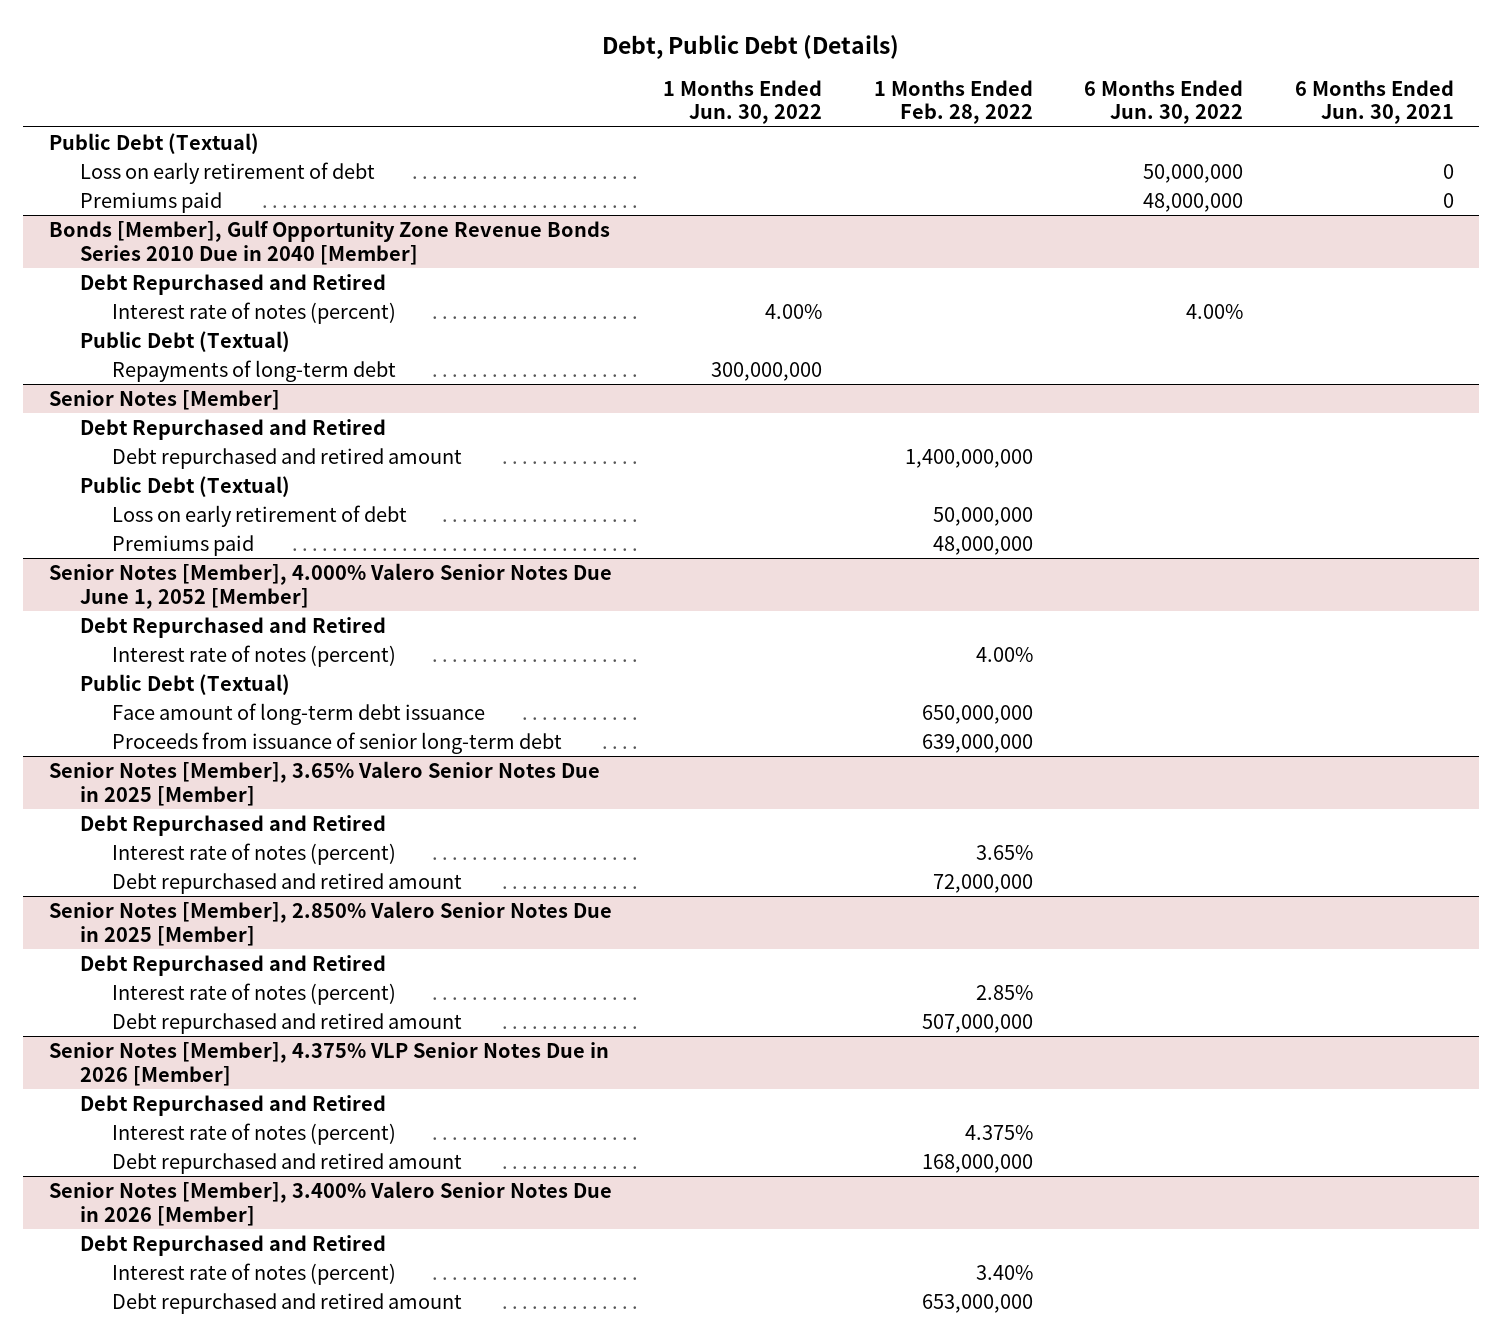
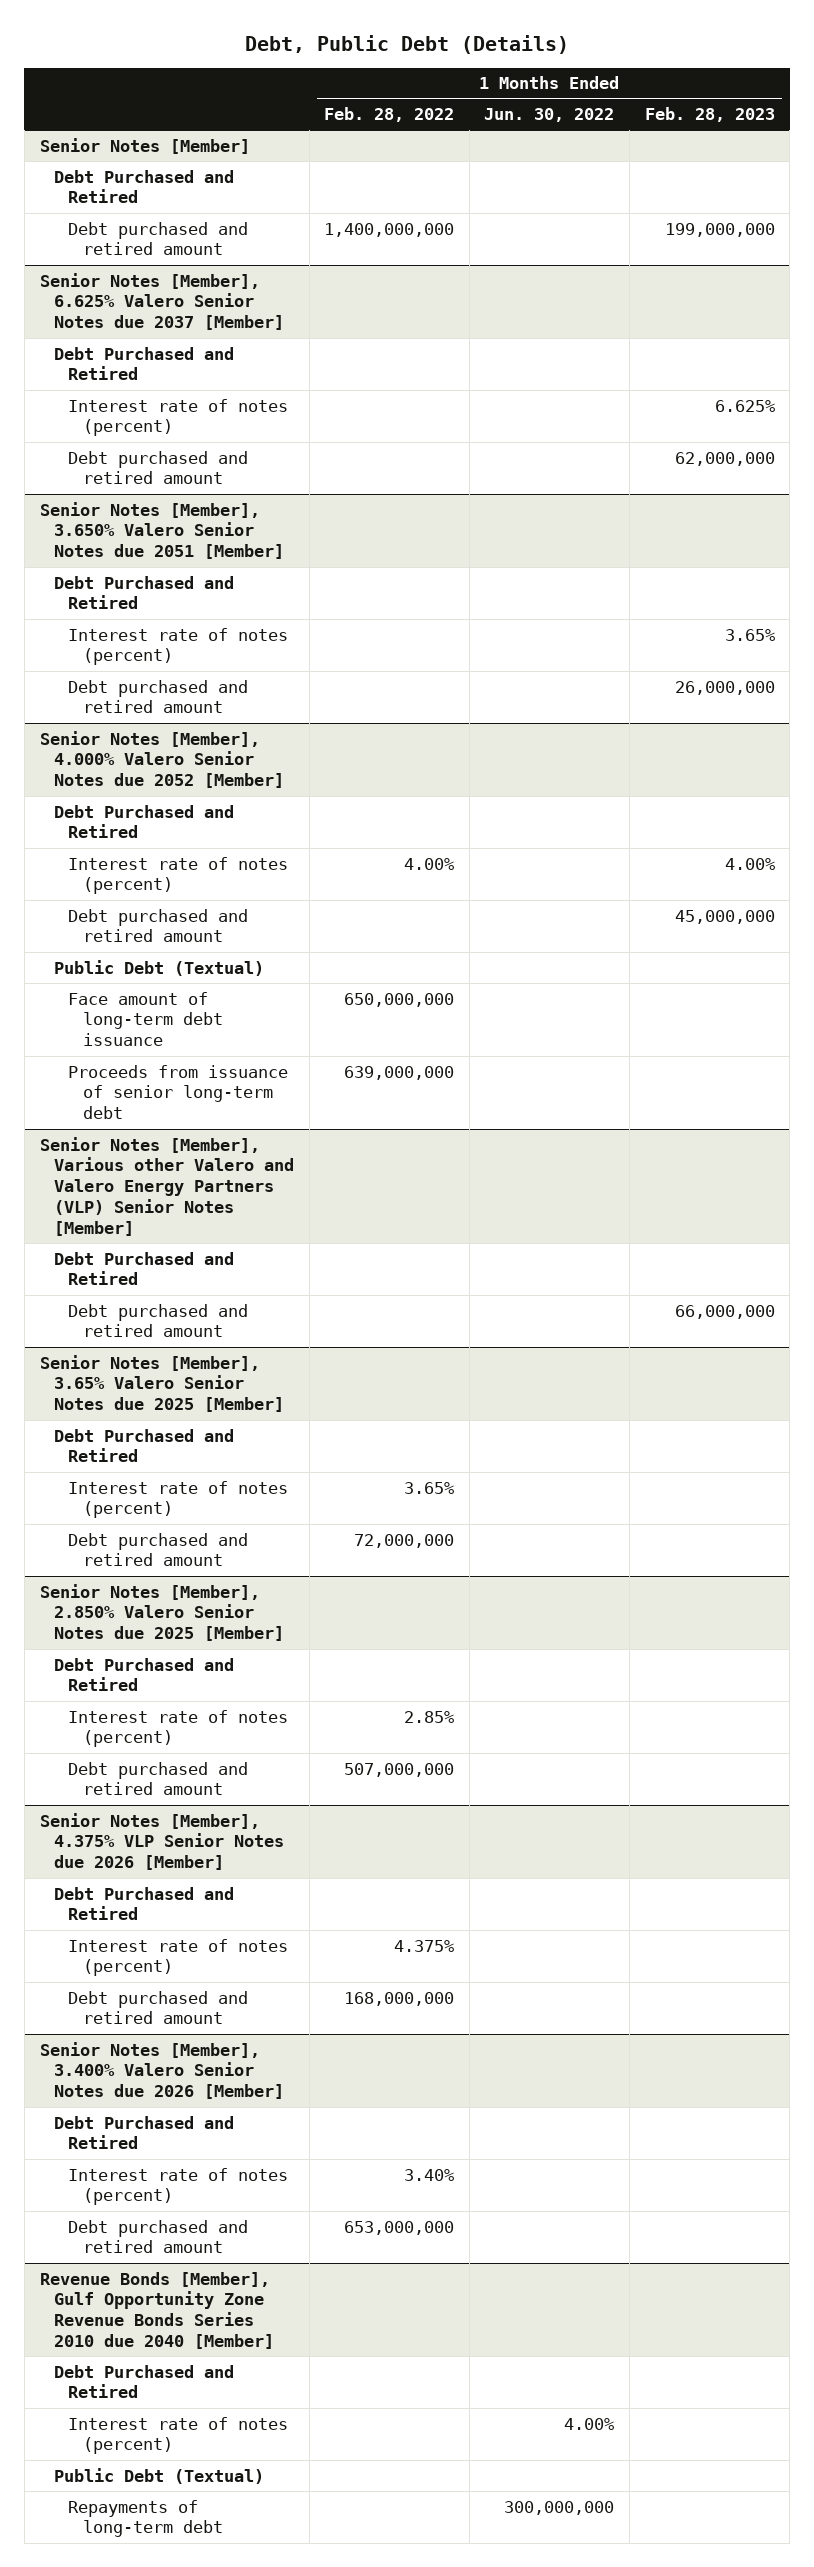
- | 1 Months Ended Jun. 30, 2022 | 1 Months Ended Feb. 28, 2022 | 6 Months Ended Jun. 30, 2022 | 6 Months Ended Jun. 30, 2021
+ | 1 Months Ended Feb. 28, 2022 | 1 Months Ended Jun. 30, 2022 | 1 Months Ended Feb. 28, 2023
- Public Debt (Textual)
- Loss on early retirement of debt | | | 50,000,000 | 0
- Premiums paid | | | 48,000,000 | 0
- Bonds [Member], Gulf Opportunity Zone Revenue Bonds Series 2010 Due in 2040 [Member]
- Debt Repurchased and Retired
- Interest rate of notes (percent) | 4.00% | | 4.00% |
- Public Debt (Textual)
- Repayments of long-term debt | 300,000,000 | | |
@ Senior Notes [Member]
- Debt Repurchased and Retired
- Debt repurchased and retired amount | | 1,400,000,000 | |
- Public Debt (Textual)
- Loss on early retirement of debt | | 50,000,000 | |
- Premiums paid | | 48,000,000 | |
- Senior Notes [Member], 4.000% Valero Senior Notes Due June 1, 2052 [Member]
- Debt Repurchased and Retired
@ Senior Notes [Member]
+ Debt Purchased and Retired
+ Debt purchased and retired amount | 1,400,000,000 | | 199,000,000
+ Senior Notes [Member], 6.625% Valero Senior Notes due 2037 [Member]
+ Debt Purchased and Retired
+ Interest rate of notes (percent) | | | 6.625%
+ Debt purchased and retired amount | | | 62,000,000
+ Senior Notes [Member], 3.650% Valero Senior Notes due 2051 [Member]
+ Debt Purchased and Retired
+ Interest rate of notes (percent) | | | 3.65%
+ Debt purchased and retired amount | | | 26,000,000
+ Senior Notes [Member], 4.000% Valero Senior Notes due 2052 [Member]
+ Debt Purchased and Retired
+ Debt purchased and retired amount | | | 45,000,000
- Senior Notes [Member], 3.65% Valero Senior Notes Due in 2025 [Member]
- Debt Repurchased and Retired
+ Senior Notes [Member], Various other Valero and Valero Energy Partners (VLP) Senior Notes [Member]
+ Debt Purchased and Retired
+ Debt purchased and retired amount | | | 66,000,000
+ Senior Notes [Member], 3.65% Valero Senior Notes due 2025 [Member]
+ Debt Purchased and Retired
- Debt repurchased and retired amount | | 72,000,000 | |
- Senior Notes [Member], 2.850% Valero Senior Notes Due in 2025 [Member]
- Debt Repurchased and Retired
+ Debt purchased and retired amount | 72,000,000 | |
+ Senior Notes [Member], 2.850% Valero Senior Notes due 2025 [Member]
+ Debt Purchased and Retired
- Debt repurchased and retired amount | | 507,000,000 | |
- Senior Notes [Member], 4.375% VLP Senior Notes Due in 2026 [Member]
- Debt Repurchased and Retired
+ Debt purchased and retired amount | 507,000,000 | |
+ Senior Notes [Member], 4.375% VLP Senior Notes due 2026 [Member]
+ Debt Purchased and Retired
- Debt repurchased and retired amount | | 168,000,000 | |
- Senior Notes [Member], 3.400% Valero Senior Notes Due in 2026 [Member]
- Debt Repurchased and Retired
+ Debt purchased and retired amount | 168,000,000 | |
+ Senior Notes [Member], 3.400% Valero Senior Notes due 2026 [Member]
+ Debt Purchased and Retired
- Debt repurchased and retired amount | | 653,000,000 | |
+ Debt purchased and retired amount | 653,000,000 | |
+ Revenue Bonds [Member], Gulf Opportunity Zone Revenue Bonds Series 2010 due 2040 [Member]
+ Debt Purchased and Retired
+ Interest rate of notes (percent) | | 4.00% |
+ Public Debt (Textual)
+ Repayments of long-term debt | | 300,000,000 |

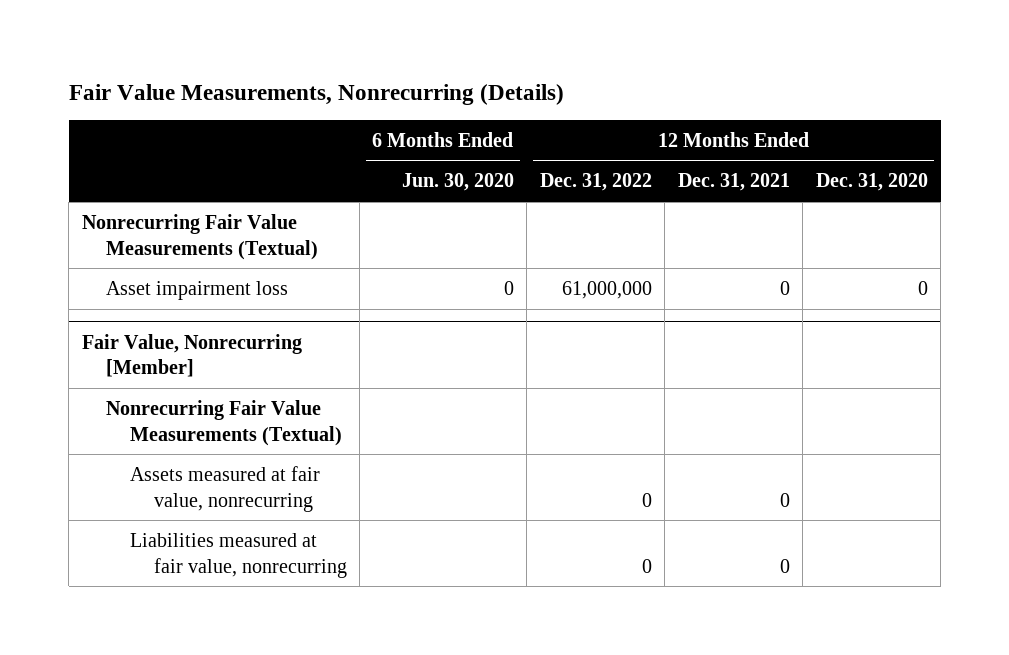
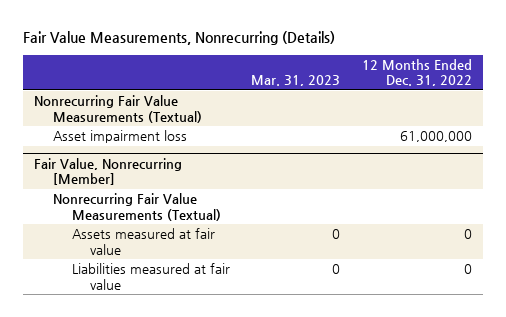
- | 6 Months Ended Jun. 30, 2020 | 12 Months Ended Dec. 31, 2022 | 12 Months Ended Dec. 31, 2021 | 12 Months Ended Dec. 31, 2020
+ | Mar. 31, 2023 | 12 Months Ended Dec. 31, 2022
@ Fair Value, Nonrecurring [Member]
- Assets measured at fair value, nonrecurring | | 0 | 0 |
- Liabilities measured at fair value, nonrecurring | | 0 | 0 |
+ Assets measured at fair value | 0 | 0
+ Liabilities measured at fair value | 0 | 0

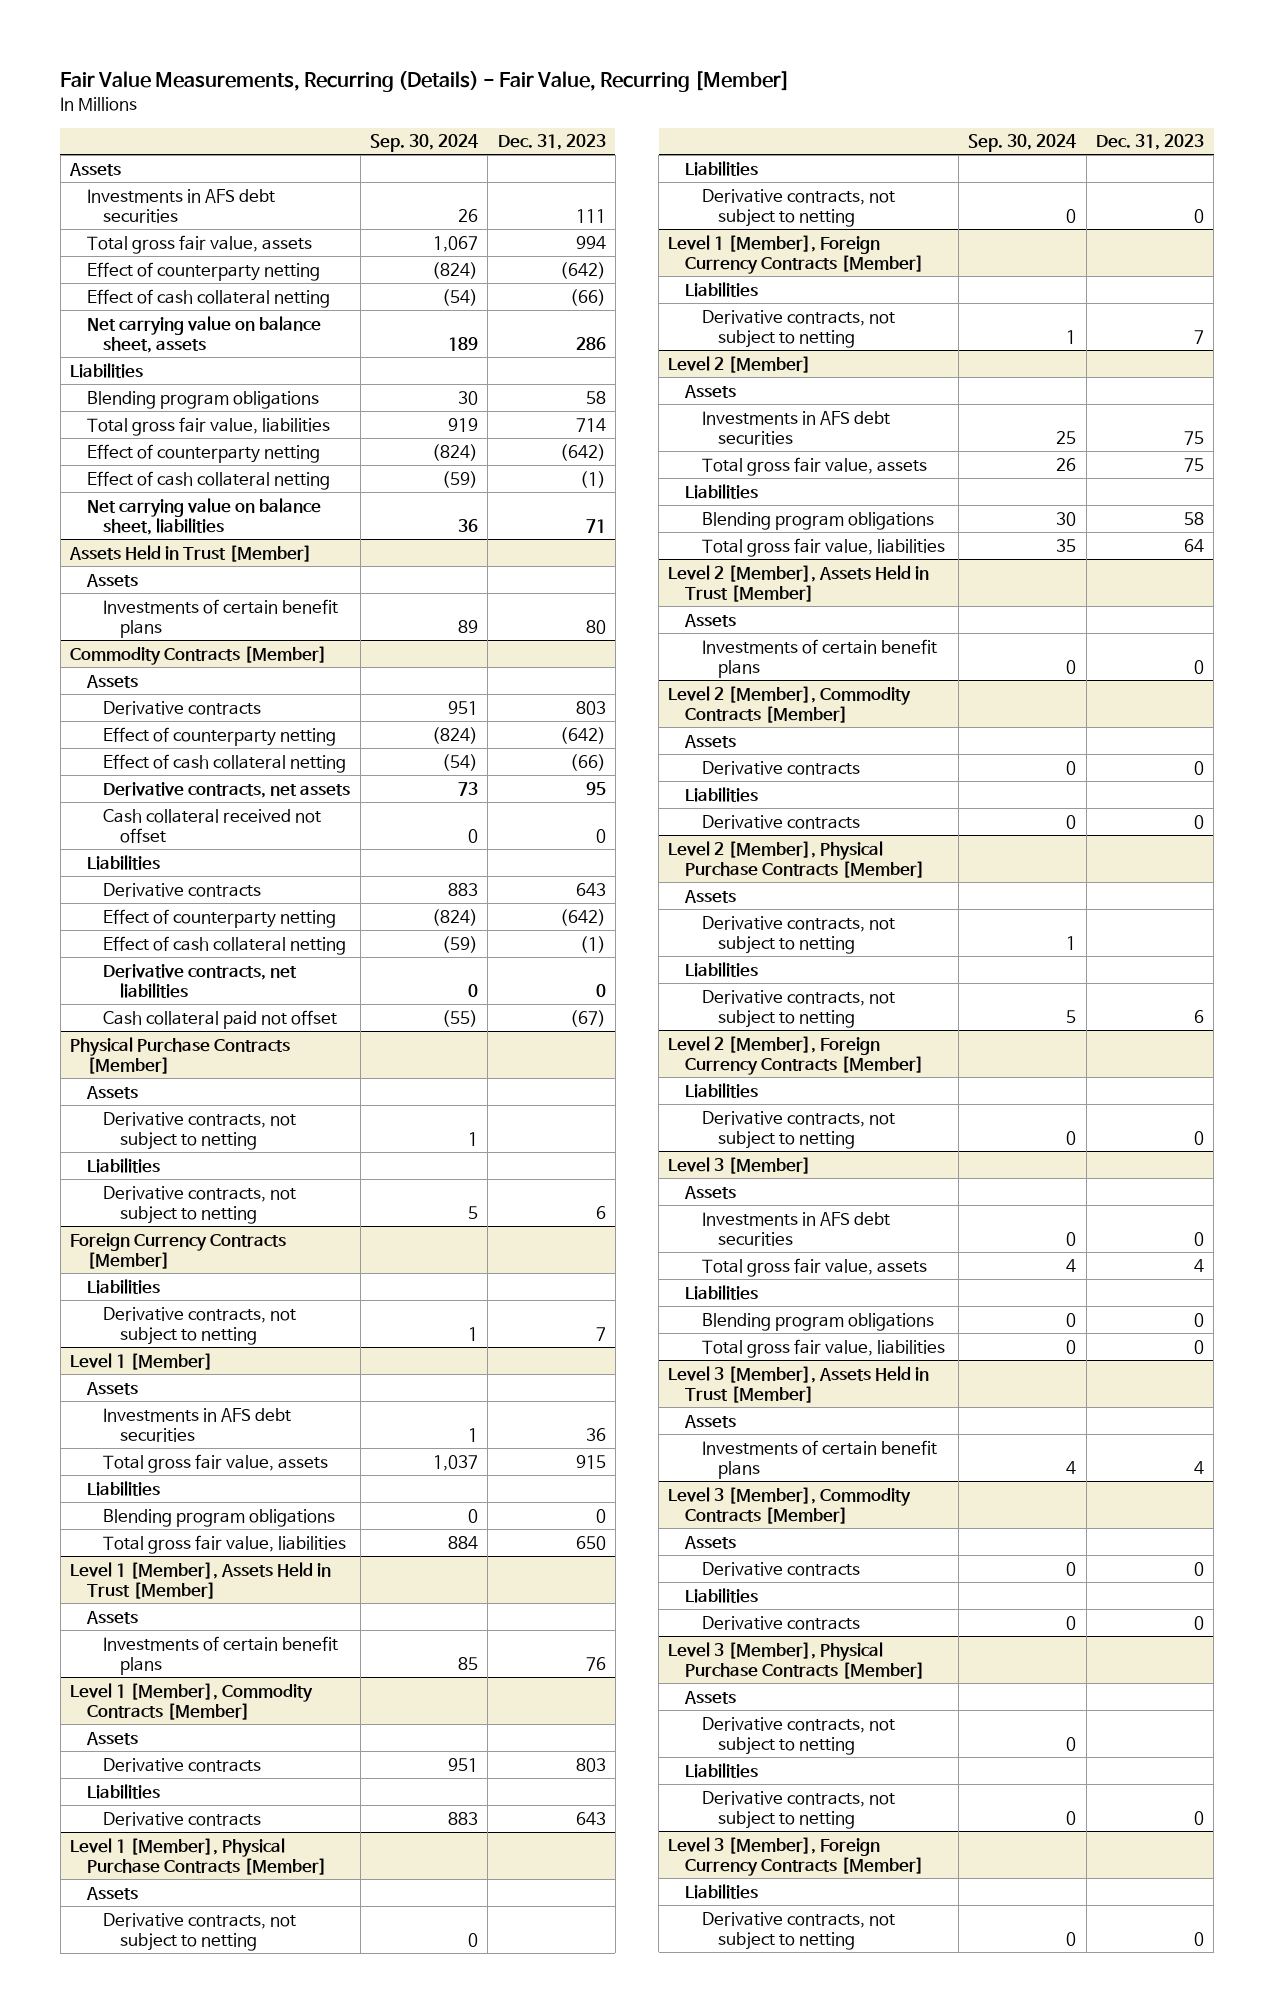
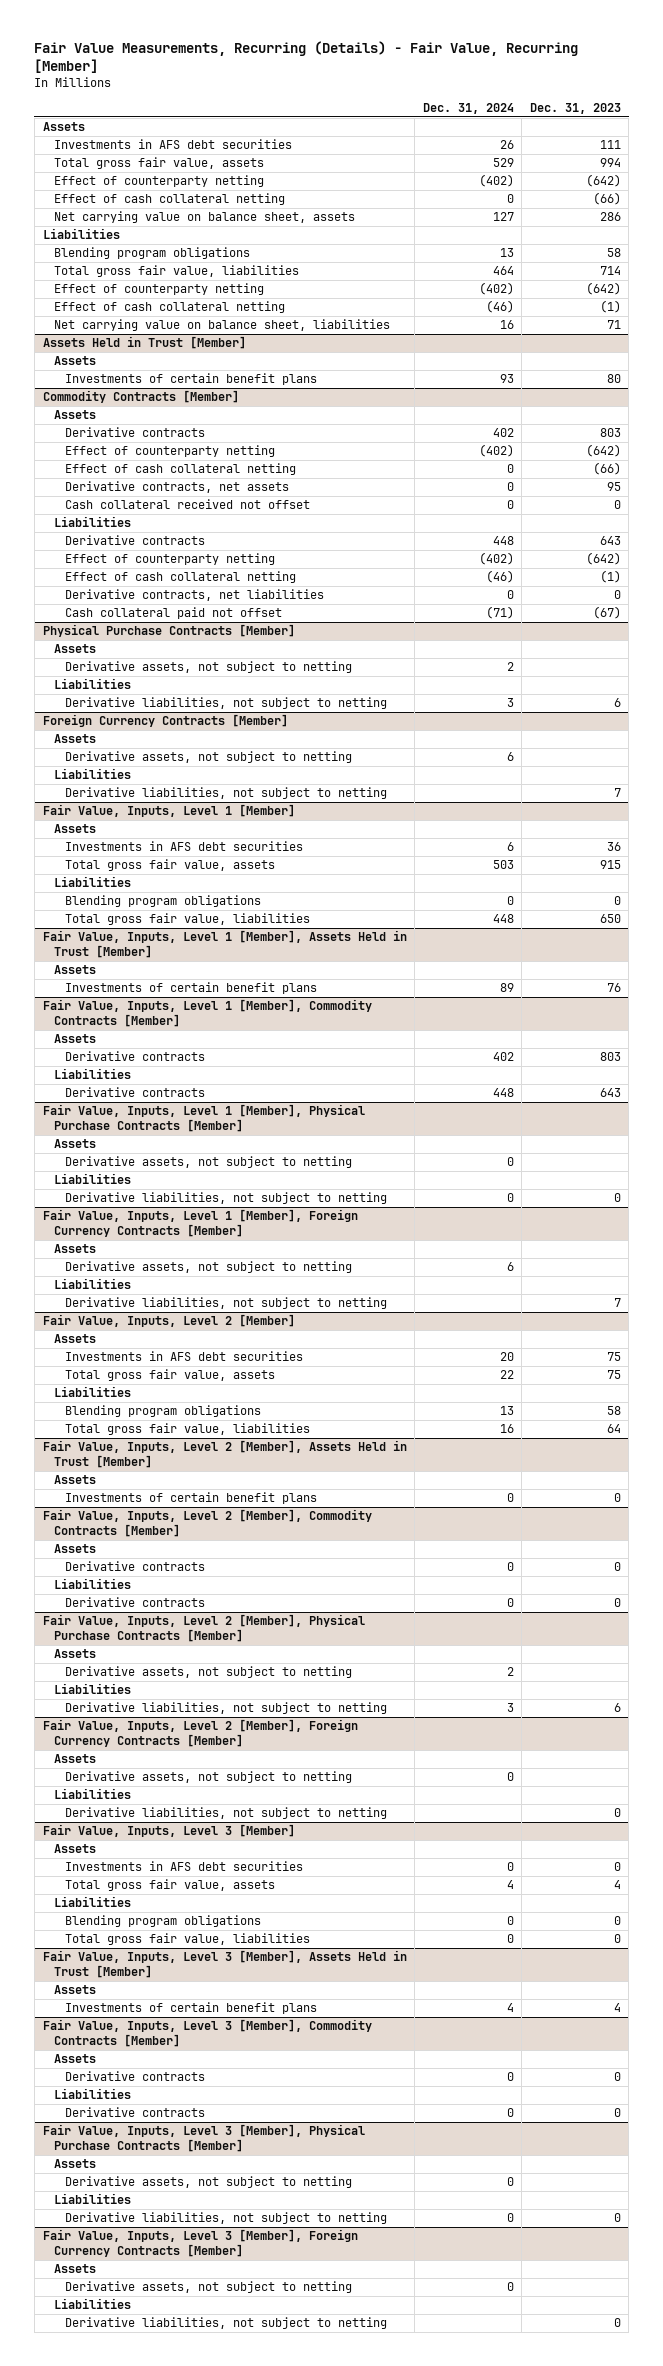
- | Sep. 30, 2024 | Dec. 31, 2023
+ | Dec. 31, 2024 | Dec. 31, 2023
@ Physical Purchase Contracts [Member]
- Derivative contracts, not subject to netting | 1 |
+ Derivative assets, not subject to netting | 2 |
- Derivative contracts, not subject to netting | 5 | 6
+ Derivative liabilities, not subject to netting | 3 | 6
@ Foreign Currency Contracts [Member]
+ Assets
+ Derivative assets, not subject to netting | 6 |
- Derivative contracts, not subject to netting | 1 | 7
- Level 1 [Member]
@ Foreign Currency Contracts [Member]
+ Derivative liabilities, not subject to netting | | 7
+ Fair Value, Inputs, Level 1 [Member]
- Level 1 [Member], Assets Held in Trust [Member]
+ Fair Value, Inputs, Level 1 [Member], Assets Held in Trust [Member]
- Level 1 [Member], Commodity Contracts [Member]
+ Fair Value, Inputs, Level 1 [Member], Commodity Contracts [Member]
- Level 1 [Member], Physical Purchase Contracts [Member]
+ Fair Value, Inputs, Level 1 [Member], Physical Purchase Contracts [Member]
- Derivative contracts, not subject to netting | 0 |
+ Derivative assets, not subject to netting | 0 |
- Derivative contracts, not subject to netting | 0 | 0
- Level 1 [Member], Foreign Currency Contracts [Member]
+ Derivative liabilities, not subject to netting | 0 | 0
+ Fair Value, Inputs, Level 1 [Member], Foreign Currency Contracts [Member]
+ Assets
+ Derivative assets, not subject to netting | 6 |
- Derivative contracts, not subject to netting | 1 | 7
- Level 2 [Member]
+ Derivative liabilities, not subject to netting | | 7
+ Fair Value, Inputs, Level 2 [Member]
- Level 2 [Member], Assets Held in Trust [Member]
+ Fair Value, Inputs, Level 2 [Member], Assets Held in Trust [Member]
- Level 2 [Member], Commodity Contracts [Member]
+ Fair Value, Inputs, Level 2 [Member], Commodity Contracts [Member]
- Level 2 [Member], Physical Purchase Contracts [Member]
+ Fair Value, Inputs, Level 2 [Member], Physical Purchase Contracts [Member]
- Derivative contracts, not subject to netting | 1 |
+ Derivative assets, not subject to netting | 2 |
- Derivative contracts, not subject to netting | 5 | 6
- Level 2 [Member], Foreign Currency Contracts [Member]
+ Derivative liabilities, not subject to netting | 3 | 6
+ Fair Value, Inputs, Level 2 [Member], Foreign Currency Contracts [Member]
+ Assets
+ Derivative assets, not subject to netting | 0 |
- Derivative contracts, not subject to netting | 0 | 0
- Level 3 [Member]
+ Derivative liabilities, not subject to netting | | 0
+ Fair Value, Inputs, Level 3 [Member]
- Level 3 [Member], Assets Held in Trust [Member]
+ Fair Value, Inputs, Level 3 [Member], Assets Held in Trust [Member]
- Level 3 [Member], Commodity Contracts [Member]
+ Fair Value, Inputs, Level 3 [Member], Commodity Contracts [Member]
- Level 3 [Member], Physical Purchase Contracts [Member]
+ Fair Value, Inputs, Level 3 [Member], Physical Purchase Contracts [Member]
- Derivative contracts, not subject to netting | 0 |
+ Derivative assets, not subject to netting | 0 |
- Derivative contracts, not subject to netting | 0 | 0
- Level 3 [Member], Foreign Currency Contracts [Member]
+ Derivative liabilities, not subject to netting | 0 | 0
+ Fair Value, Inputs, Level 3 [Member], Foreign Currency Contracts [Member]
+ Assets
+ Derivative assets, not subject to netting | 0 |
- Derivative contracts, not subject to netting | 0 | 0
+ Derivative liabilities, not subject to netting | | 0

